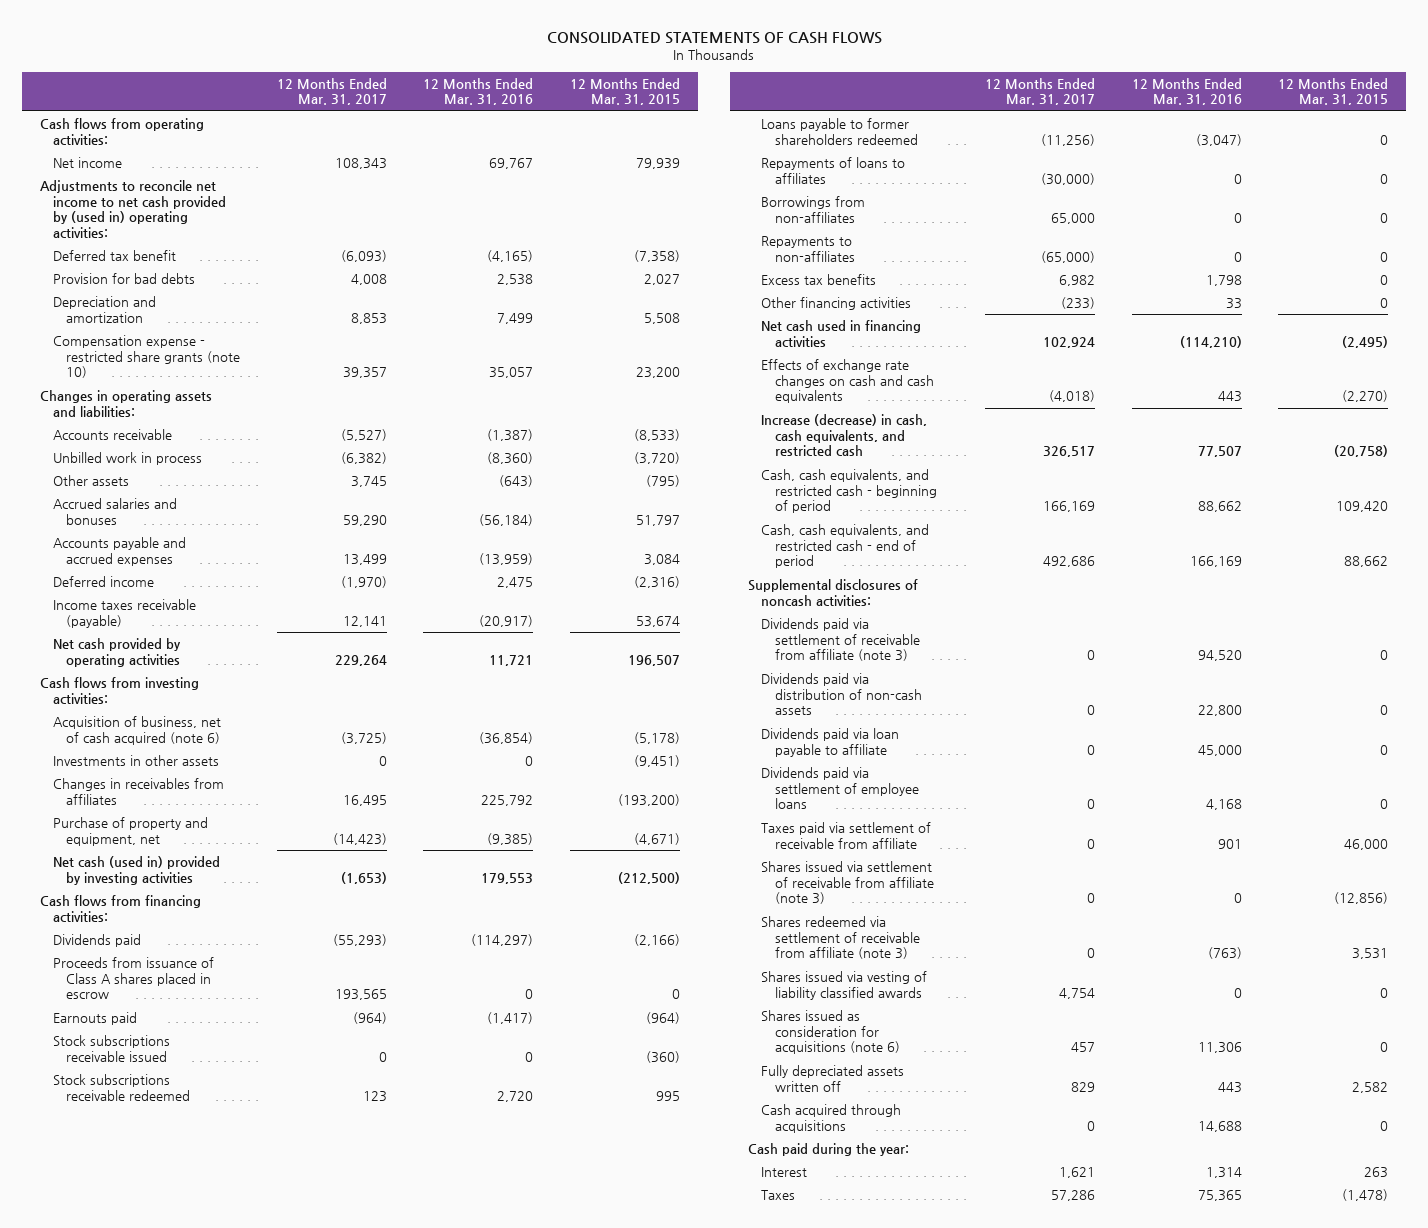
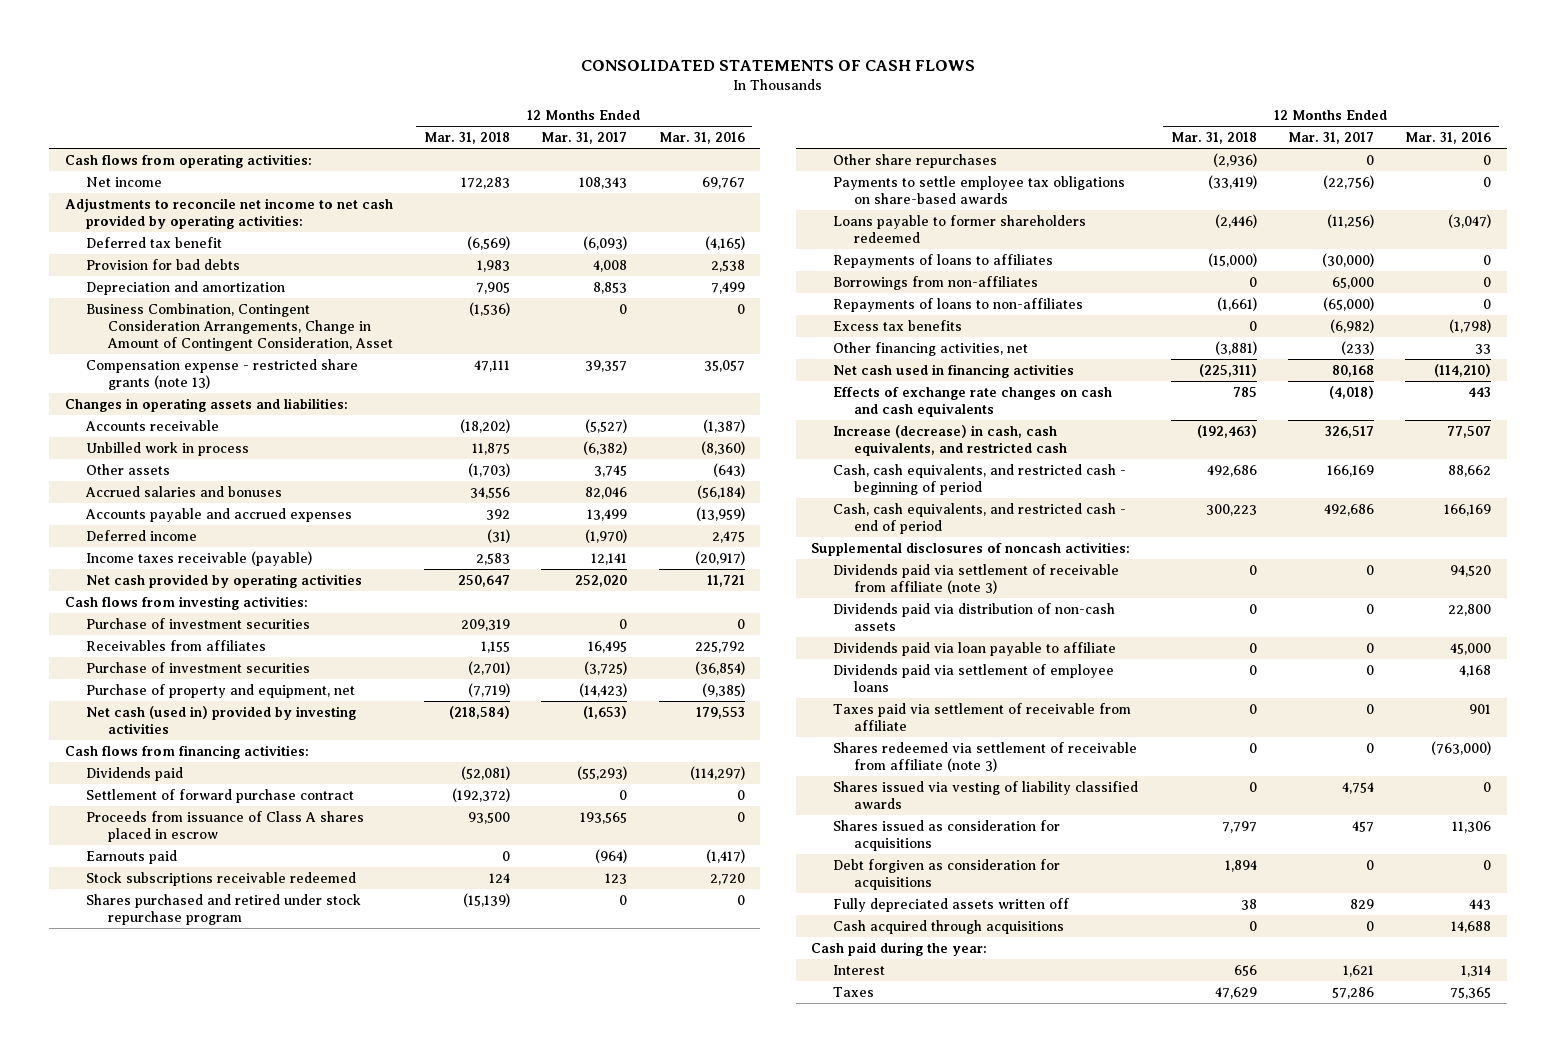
- | 12 Months Ended Mar. 31, 2017 | 12 Months Ended Mar. 31, 2016 | 12 Months Ended Mar. 31, 2015
+ | 12 Months Ended Mar. 31, 2018 | 12 Months Ended Mar. 31, 2017 | 12 Months Ended Mar. 31, 2016
- Adjustments to reconcile net income to net cash provided by (used in) operating activities:
+ Adjustments to reconcile net income to net cash provided by operating activities:
- Compensation expense - restricted share grants (note 10) | 39,357 | 35,057 | 23,200
+ Business Combination, Contingent Consideration Arrangements, Change in Amount of Contingent Consideration, Asset | (1,536) | 0 | 0
+ Compensation expense - restricted share grants (note 13) | 47,111 | 39,357 | 35,057
- Accrued salaries and bonuses | 59,290 | (56,184) | 51,797
+ Accrued salaries and bonuses | 34,556 | 82,046 | (56,184)
- Net cash provided by operating activities | 229,264 | 11,721 | 196,507
+ Net cash provided by operating activities | 250,647 | 252,020 | 11,721
- Acquisition of business, net of cash acquired (note 6) | (3,725) | (36,854) | (5,178)
- Investments in other assets | 0 | 0 | (9,451)
- Changes in receivables from affiliates | 16,495 | 225,792 | (193,200)
+ Purchase of investment securities | 209,319 | 0 | 0
+ Receivables from affiliates | 1,155 | 16,495 | 225,792
+ Purchase of investment securities | (2,701) | (3,725) | (36,854)
+ Settlement of forward purchase contract | (192,372) | 0 | 0
- Stock subscriptions receivable issued | 0 | 0 | (360)
+ Shares purchased and retired under stock repurchase program | (15,139) | 0 | 0
+ Other share repurchases | (2,936) | 0 | 0
+ Payments to settle employee tax obligations on share-based awards | (33,419) | (22,756) | 0
- Repayments to non-affiliates | (65,000) | 0 | 0
- Excess tax benefits | 6,982 | 1,798 | 0
- Other financing activities | (233) | 33 | 0
- Net cash used in financing activities | 102,924 | (114,210) | (2,495)
+ Repayments of loans to non-affiliates | (1,661) | (65,000) | 0
+ Excess tax benefits | 0 | (6,982) | (1,798)
+ Other financing activities, net | (3,881) | (233) | 33
+ Net cash used in financing activities | (225,311) | 80,168 | (114,210)
- Shares issued via settlement of receivable from affiliate (note 3) | 0 | 0 | (12,856)
- Shares redeemed via settlement of receivable from affiliate (note 3) | 0 | (763) | 3,531
+ Shares redeemed via settlement of receivable from affiliate (note 3) | 0 | 0 | (763,000)
- Shares issued as consideration for acquisitions (note 6) | 457 | 11,306 | 0
+ Shares issued as consideration for acquisitions | 7,797 | 457 | 11,306
+ Debt forgiven as consideration for acquisitions | 1,894 | 0 | 0

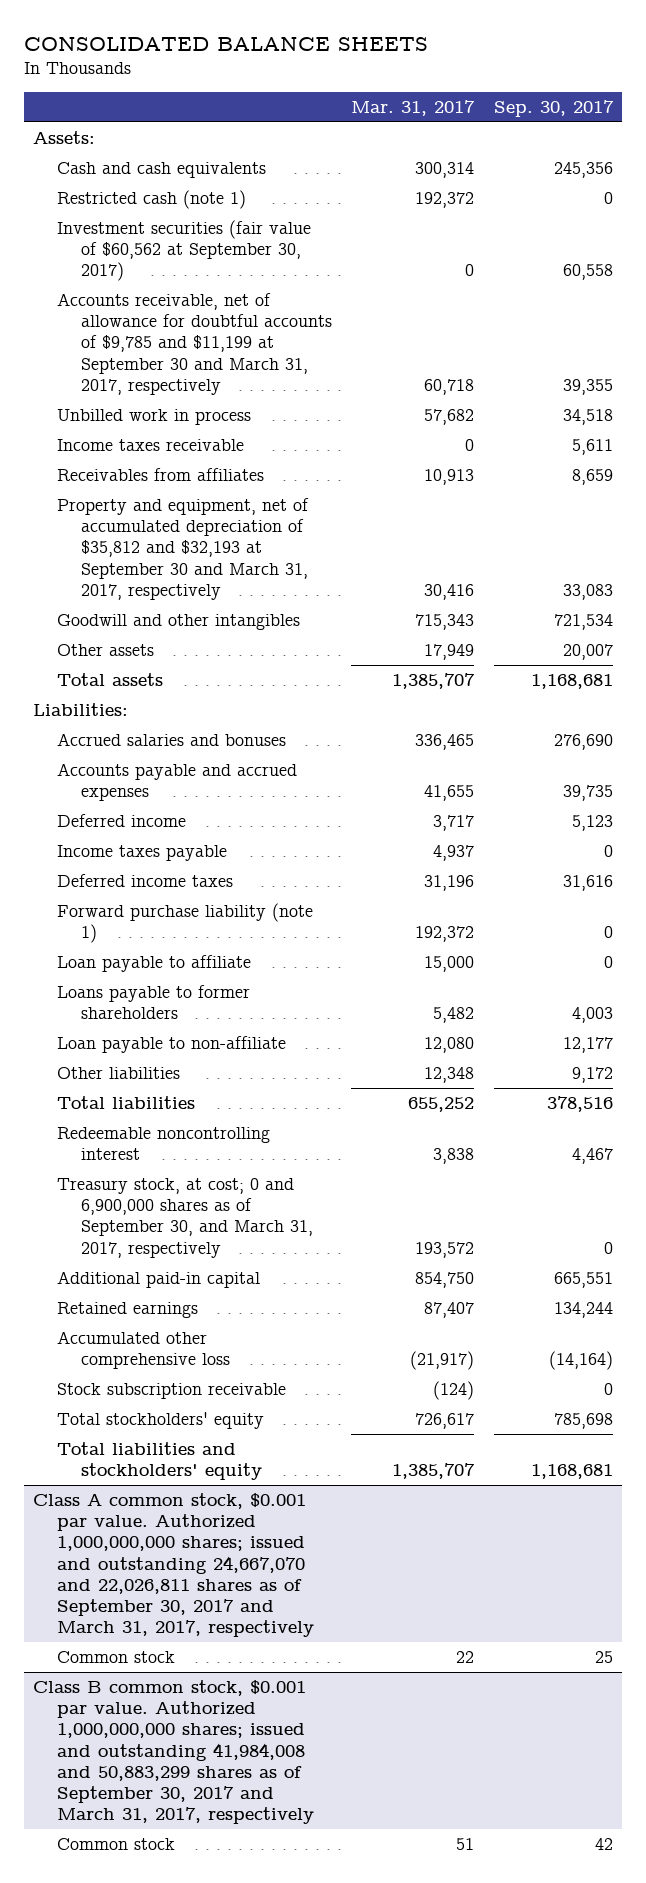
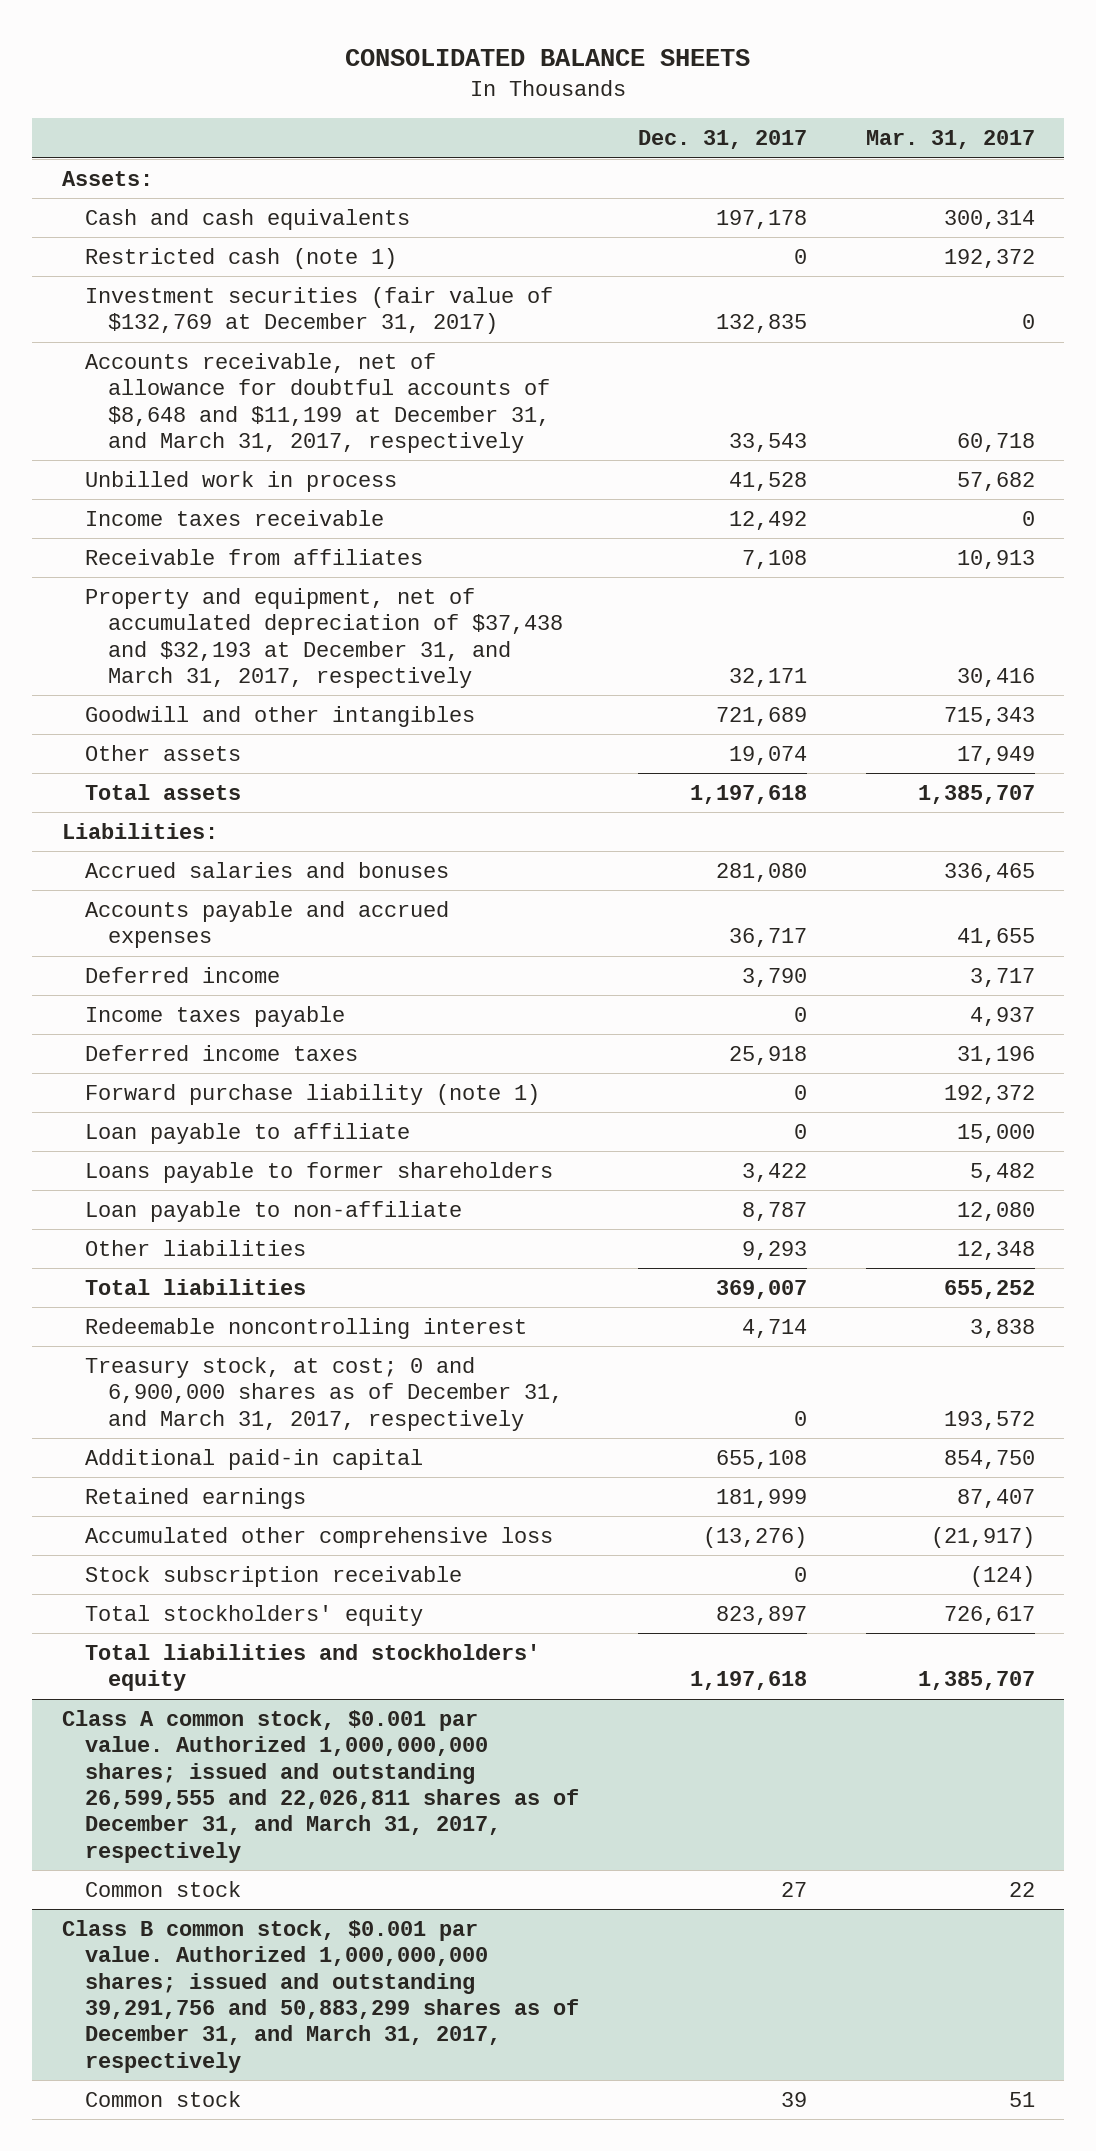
- | Mar. 31, 2017 | Sep. 30, 2017
+ | Dec. 31, 2017 | Mar. 31, 2017
- Investment securities (fair value of $60,562 at September 30, 2017) | 0 | 60,558
- Accounts receivable, net of allowance for doubtful accounts of $9,785 and $11,199 at September 30 and March 31, 2017, respectively | 60,718 | 39,355
+ Investment securities (fair value of $132,769 at December 31, 2017) | 132,835 | 0
+ Accounts receivable, net of allowance for doubtful accounts of $8,648 and $11,199 at December 31, and March 31, 2017, respectively | 33,543 | 60,718
- Receivables from affiliates | 10,913 | 8,659
- Property and equipment, net of accumulated depreciation of $35,812 and $32,193 at September 30 and March 31, 2017, respectively | 30,416 | 33,083
+ Receivable from affiliates | 7,108 | 10,913
+ Property and equipment, net of accumulated depreciation of $37,438 and $32,193 at December 31, and March 31, 2017, respectively | 32,171 | 30,416
- Treasury stock, at cost; 0 and 6,900,000 shares as of September 30, and March 31, 2017, respectively | 193,572 | 0
+ Treasury stock, at cost; 0 and 6,900,000 shares as of December 31, and March 31, 2017, respectively | 0 | 193,572
- Class A common stock, $0.001 par value. Authorized 1,000,000,000 shares; issued and outstanding 24,667,070 and 22,026,811 shares as of September 30, 2017 and March 31, 2017, respectively
+ Class A common stock, $0.001 par value. Authorized 1,000,000,000 shares; issued and outstanding 26,599,555 and 22,026,811 shares as of December 31, and March 31, 2017, respectively
- Class B common stock, $0.001 par value. Authorized 1,000,000,000 shares; issued and outstanding 41,984,008 and 50,883,299 shares as of September 30, 2017 and March 31, 2017, respectively
+ Class B common stock, $0.001 par value. Authorized 1,000,000,000 shares; issued and outstanding 39,291,756 and 50,883,299 shares as of December 31, and March 31, 2017, respectively

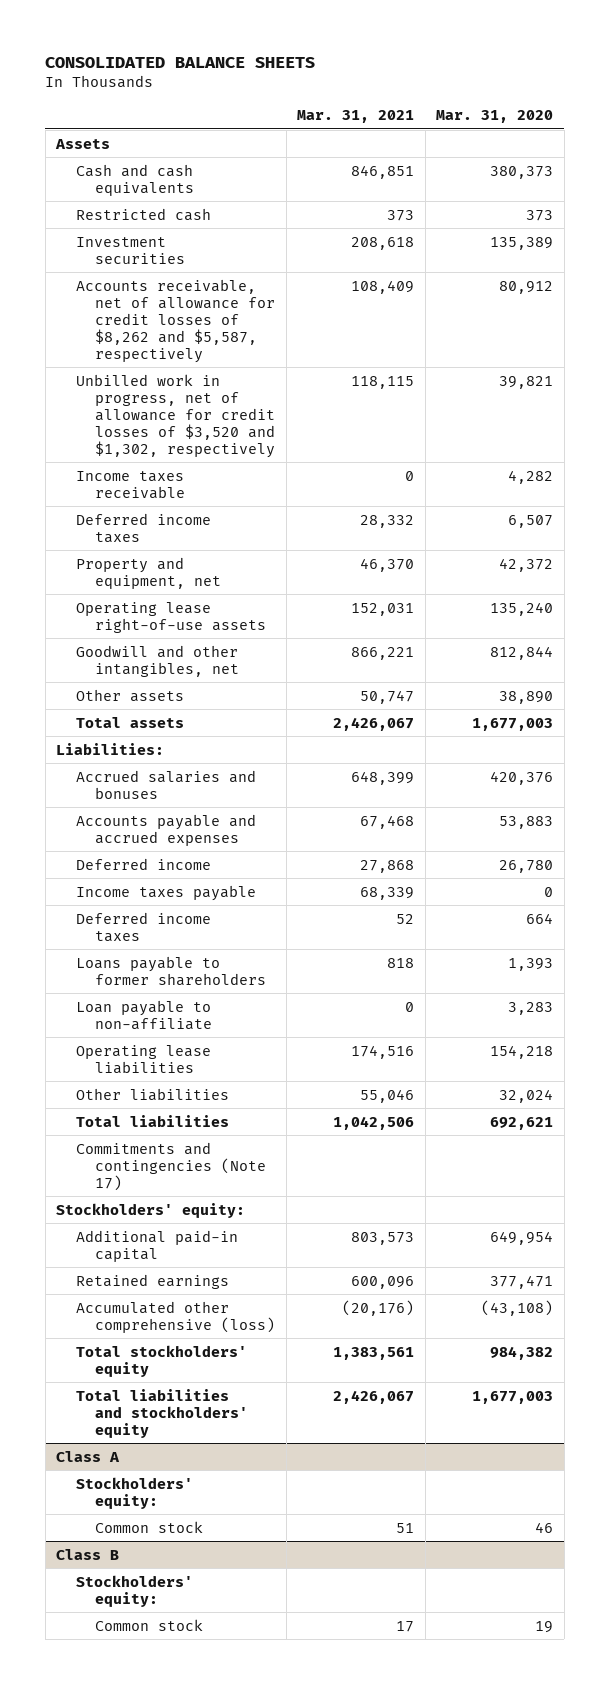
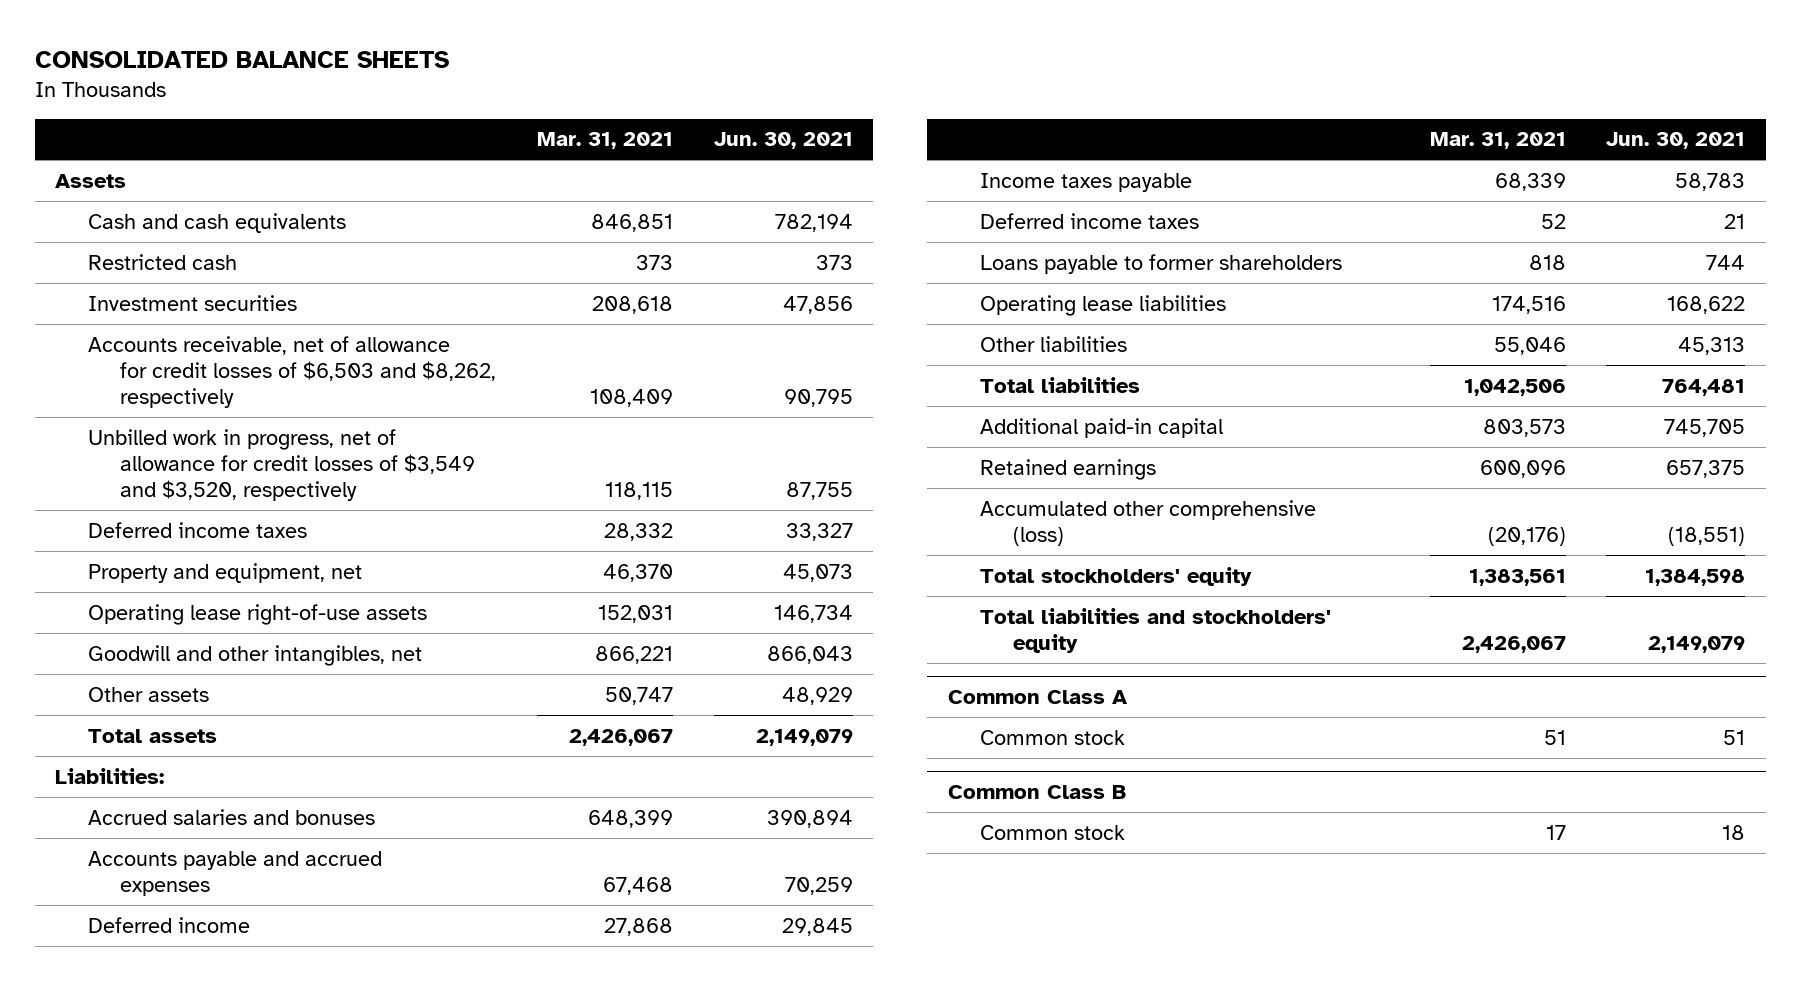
- | Mar. 31, 2021 | Mar. 31, 2020
+ | Mar. 31, 2021 | Jun. 30, 2021
- Accounts receivable, net of allowance for credit losses of $8,262 and $5,587, respectively | 108,409 | 80,912
- Unbilled work in progress, net of allowance for credit losses of $3,520 and $1,302, respectively | 118,115 | 39,821
- Income taxes receivable | 0 | 4,282
+ Accounts receivable, net of allowance for credit losses of $6,503 and $8,262, respectively | 108,409 | 90,795
+ Unbilled work in progress, net of allowance for credit losses of $3,549 and $3,520, respectively | 118,115 | 87,755
- Loan payable to non-affiliate | 0 | 3,283
- Commitments and contingencies (Note 17)
- Stockholders' equity:
- Class A
- Stockholders' equity:
+ Common Class A
- Class B
- Stockholders' equity:
+ Common Class B

